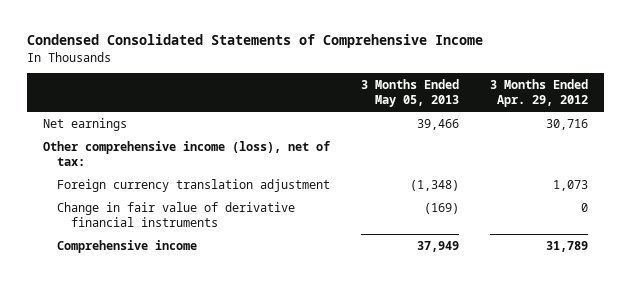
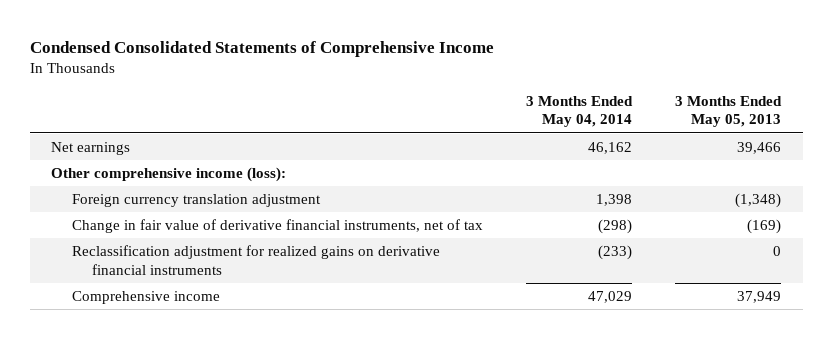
- | 3 Months Ended May 05, 2013 | 3 Months Ended Apr. 29, 2012
+ | 3 Months Ended May 04, 2014 | 3 Months Ended May 05, 2013
- Other comprehensive income (loss), net of tax:
+ Other comprehensive income (loss):
- Change in fair value of derivative financial instruments | (169) | 0
+ Change in fair value of derivative financial instruments, net of tax | (298) | (169)
+ Reclassification adjustment for realized gains on derivative financial instruments | (233) | 0

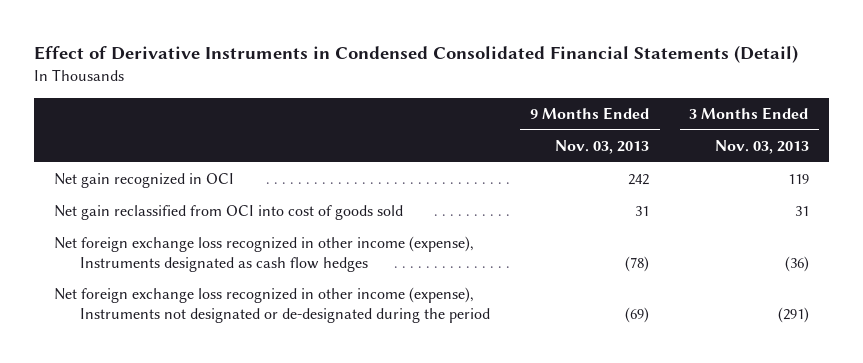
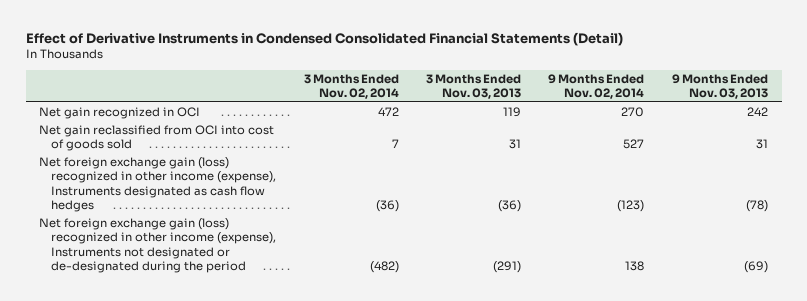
- | 9 Months Ended Nov. 03, 2013 | 3 Months Ended Nov. 03, 2013
+ | 3 Months Ended Nov. 02, 2014 | 3 Months Ended Nov. 03, 2013 | 9 Months Ended Nov. 02, 2014 | 9 Months Ended Nov. 03, 2013
- Net foreign exchange loss recognized in other income (expense), Instruments designated as cash flow hedges | (78) | (36)
- Net foreign exchange loss recognized in other income (expense), Instruments not designated or de-designated during the period | (69) | (291)
+ Net foreign exchange gain (loss) recognized in other income (expense), Instruments designated as cash flow hedges | (36) | (36) | (123) | (78)
+ Net foreign exchange gain (loss) recognized in other income (expense), Instruments not designated or de-designated during the period | (482) | (291) | 138 | (69)

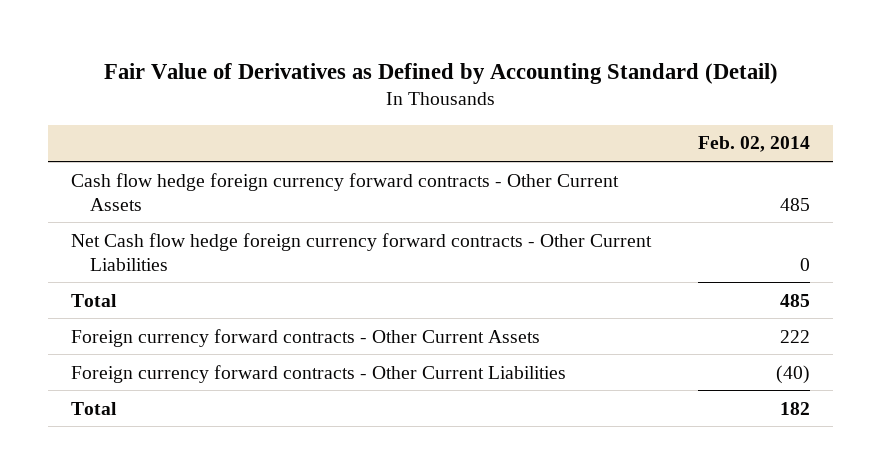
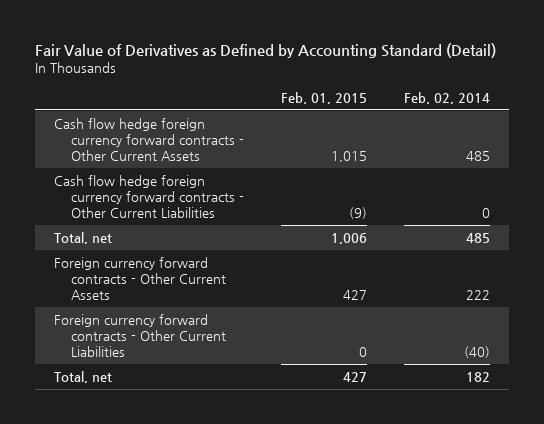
- | Feb. 02, 2014
+ | Feb. 01, 2015 | Feb. 02, 2014
- Net Cash flow hedge foreign currency forward contracts - Other Current Liabilities | 0
- Total | 485
+ Cash flow hedge foreign currency forward contracts - Other Current Liabilities | (9) | 0
+ Total, net | 1,006 | 485
- Total | 182
+ Total, net | 427 | 182

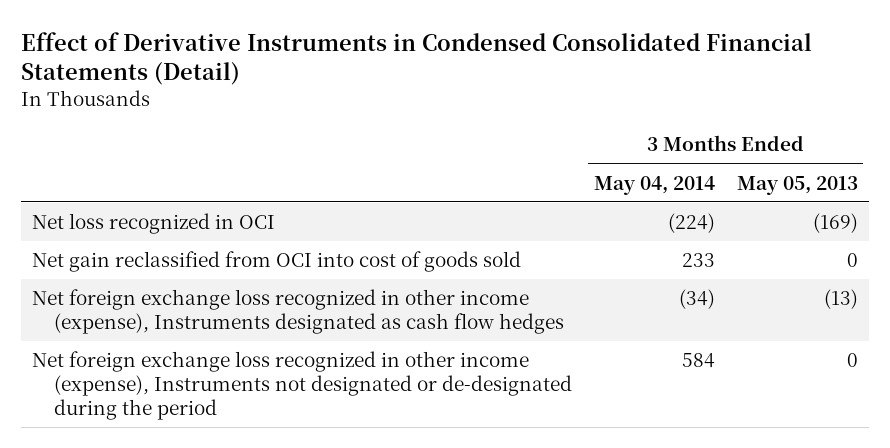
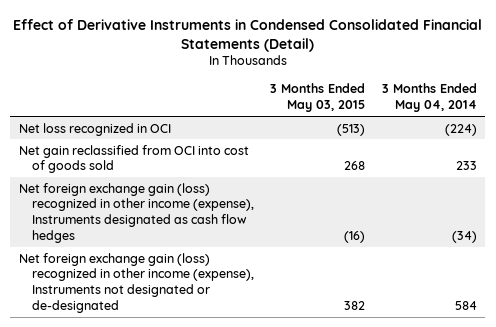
- | 3 Months Ended May 04, 2014 | 3 Months Ended May 05, 2013
+ | 3 Months Ended May 03, 2015 | 3 Months Ended May 04, 2014
- Net foreign exchange loss recognized in other income (expense), Instruments designated as cash flow hedges | (34) | (13)
- Net foreign exchange loss recognized in other income (expense), Instruments not designated or de-designated during the period | 584 | 0
+ Net foreign exchange gain (loss) recognized in other income (expense), Instruments designated as cash flow hedges | (16) | (34)
+ Net foreign exchange gain (loss) recognized in other income (expense), Instruments not designated or de-designated | 382 | 584

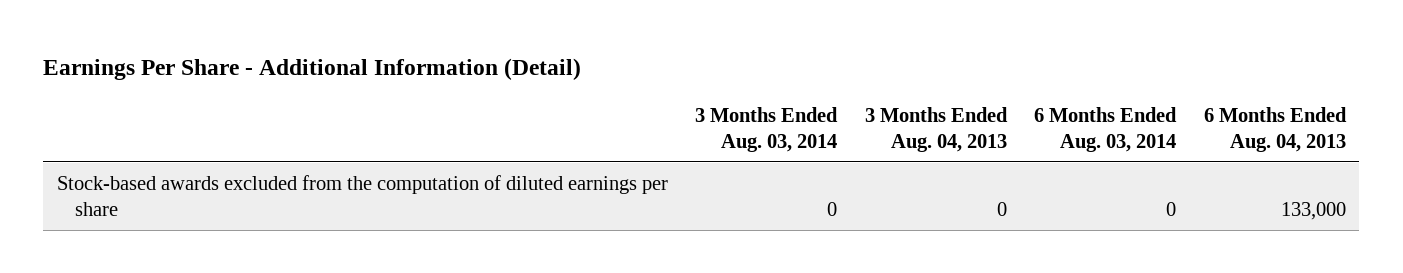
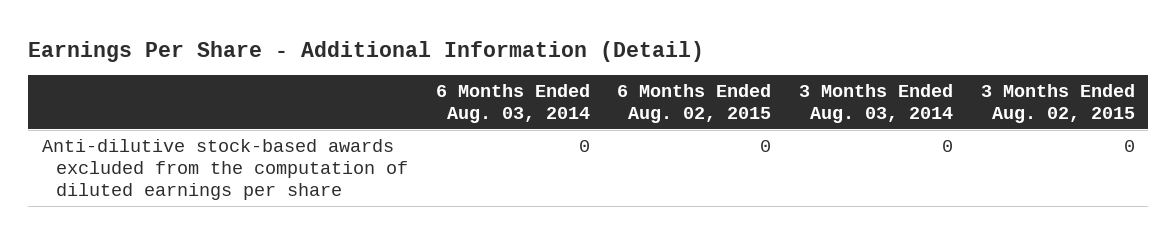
- | 3 Months Ended Aug. 03, 2014 | 3 Months Ended Aug. 04, 2013 | 6 Months Ended Aug. 03, 2014 | 6 Months Ended Aug. 04, 2013
+ | 6 Months Ended Aug. 03, 2014 | 6 Months Ended Aug. 02, 2015 | 3 Months Ended Aug. 03, 2014 | 3 Months Ended Aug. 02, 2015
- Stock-based awards excluded from the computation of diluted earnings per share | 0 | 0 | 0 | 133,000
+ Anti-dilutive stock-based awards excluded from the computation of diluted earnings per share | 0 | 0 | 0 | 0

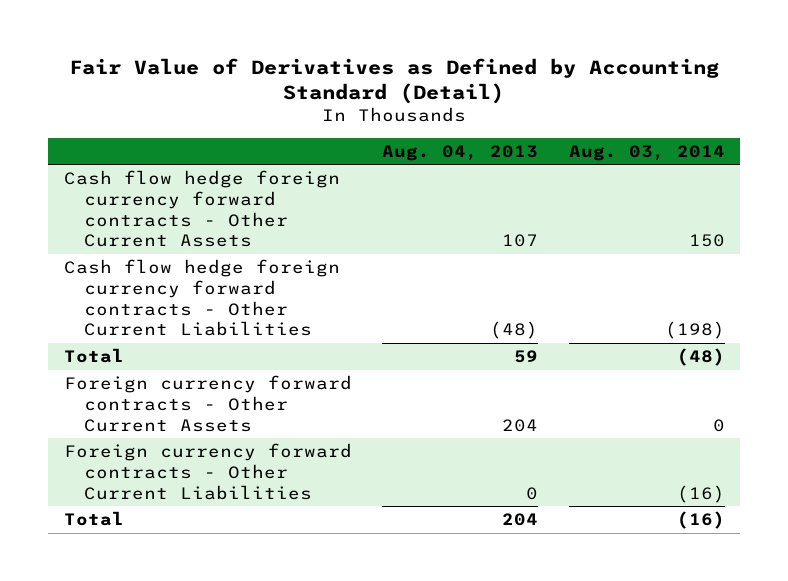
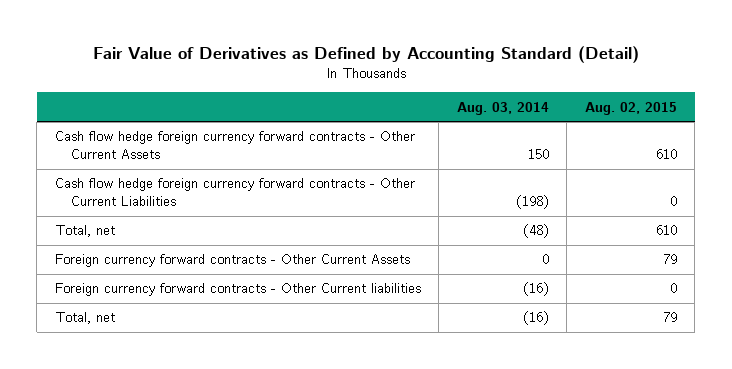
- | Aug. 04, 2013 | Aug. 03, 2014
+ | Aug. 03, 2014 | Aug. 02, 2015
- Total | 59 | (48)
+ Total, net | (48) | 610
- Foreign currency forward contracts - Other Current Liabilities | 0 | (16)
- Total | 204 | (16)
+ Foreign currency forward contracts - Other Current liabilities | (16) | 0
+ Total, net | (16) | 79

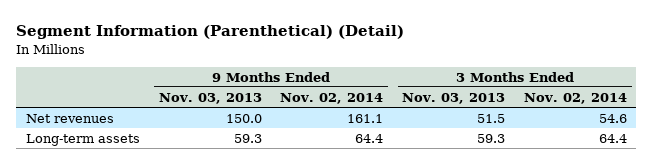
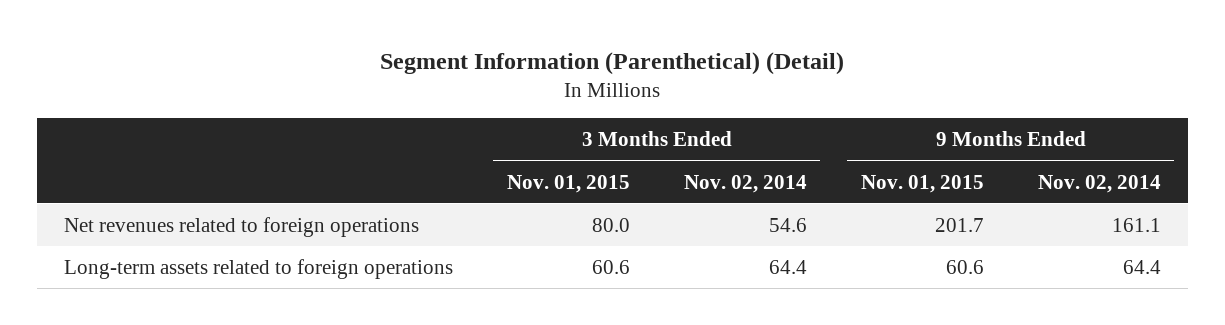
- | 9 Months Ended Nov. 03, 2013 | 9 Months Ended Nov. 02, 2014 | 3 Months Ended Nov. 03, 2013 | 3 Months Ended Nov. 02, 2014
+ | 3 Months Ended Nov. 01, 2015 | 3 Months Ended Nov. 02, 2014 | 9 Months Ended Nov. 01, 2015 | 9 Months Ended Nov. 02, 2014
- Net revenues | 150.0 | 161.1 | 51.5 | 54.6
- Long-term assets | 59.3 | 64.4 | 59.3 | 64.4
+ Net revenues related to foreign operations | 80.0 | 54.6 | 201.7 | 161.1
+ Long-term assets related to foreign operations | 60.6 | 64.4 | 60.6 | 64.4

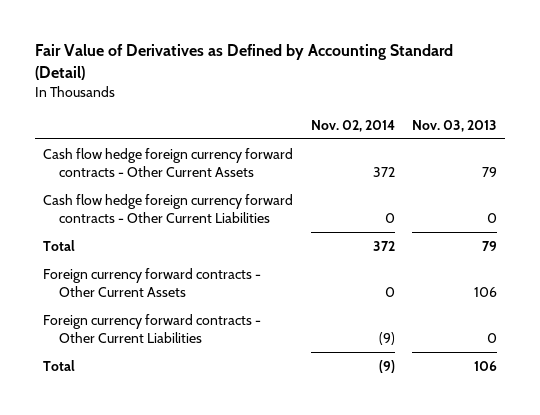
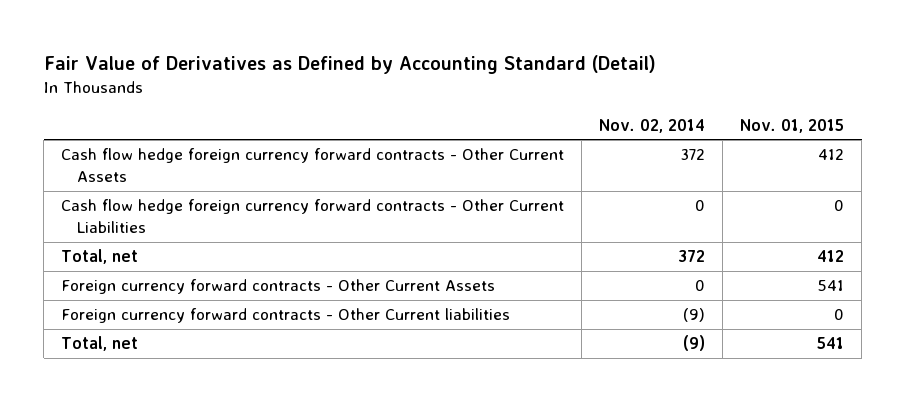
- | Nov. 02, 2014 | Nov. 03, 2013
+ | Nov. 02, 2014 | Nov. 01, 2015
- Total | 372 | 79
+ Total, net | 372 | 412
- Foreign currency forward contracts - Other Current Liabilities | (9) | 0
- Total | (9) | 106
+ Foreign currency forward contracts - Other Current liabilities | (9) | 0
+ Total, net | (9) | 541

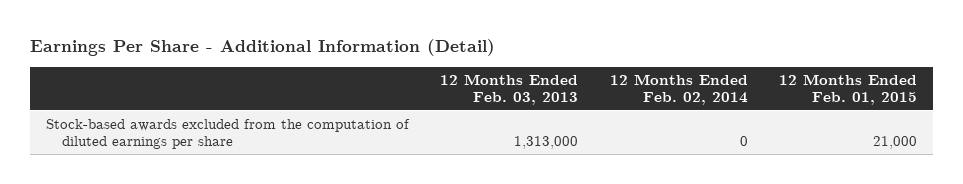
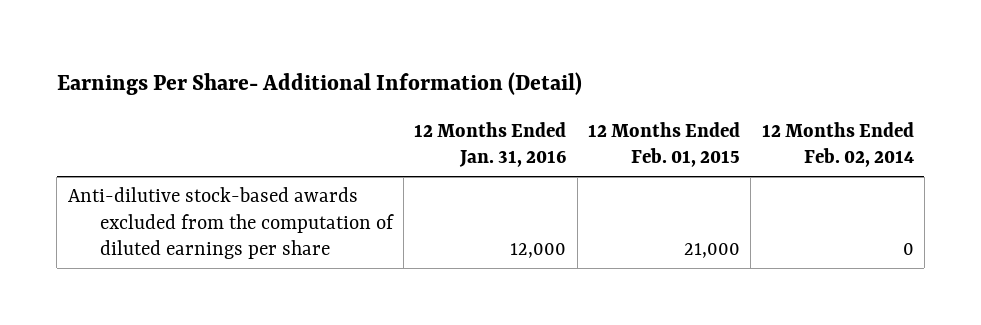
- Earnings Per Share - Additional Information (Detail)
+ Earnings Per Share- Additional Information (Detail)
- | 12 Months Ended Feb. 03, 2013 | 12 Months Ended Feb. 02, 2014 | 12 Months Ended Feb. 01, 2015
+ | 12 Months Ended Jan. 31, 2016 | 12 Months Ended Feb. 01, 2015 | 12 Months Ended Feb. 02, 2014
- Stock-based awards excluded from the computation of diluted earnings per share | 1,313,000 | 0 | 21,000
+ Anti-dilutive stock-based awards excluded from the computation of diluted earnings per share | 12,000 | 21,000 | 0

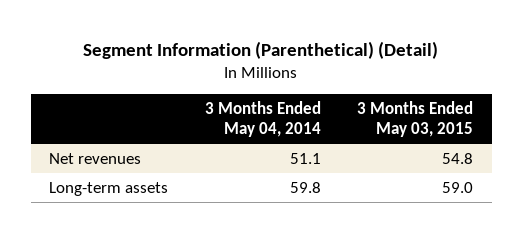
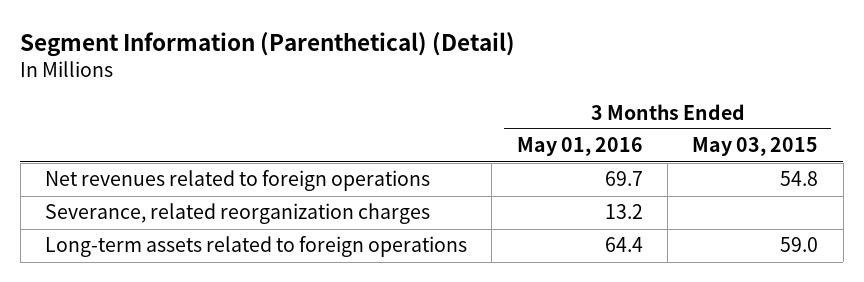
- | 3 Months Ended May 04, 2014 | 3 Months Ended May 03, 2015
+ | 3 Months Ended May 01, 2016 | 3 Months Ended May 03, 2015
- Net revenues | 51.1 | 54.8
- Long-term assets | 59.8 | 59.0
+ Net revenues related to foreign operations | 69.7 | 54.8
+ Severance, related reorganization charges | 13.2 |
+ Long-term assets related to foreign operations | 64.4 | 59.0

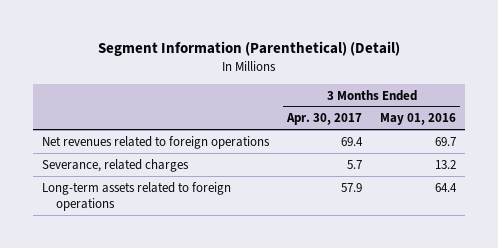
- | 3 Months Ended May 01, 2016 | 3 Months Ended May 03, 2015
+ | 3 Months Ended Apr. 30, 2017 | 3 Months Ended May 01, 2016
- Severance, related reorganization charges | 13.2 |
+ Severance, related charges | 5.7 | 13.2

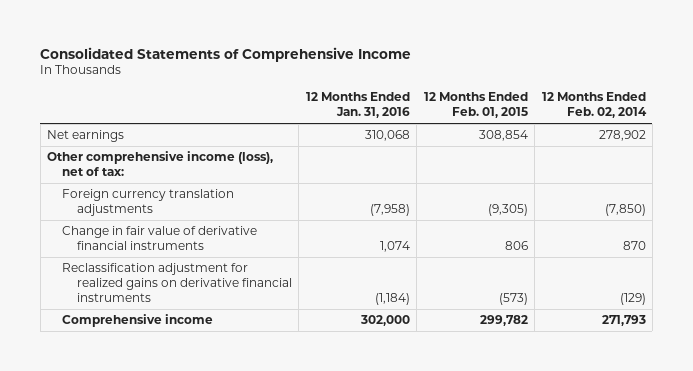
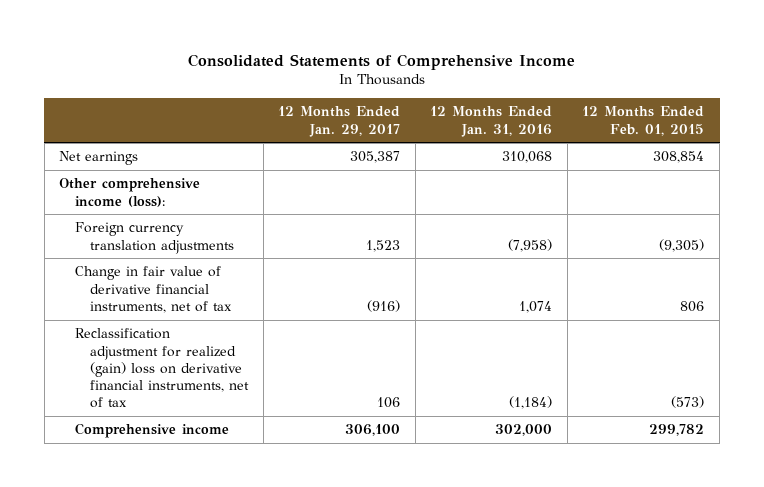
- | 12 Months Ended Jan. 31, 2016 | 12 Months Ended Feb. 01, 2015 | 12 Months Ended Feb. 02, 2014
+ | 12 Months Ended Jan. 29, 2017 | 12 Months Ended Jan. 31, 2016 | 12 Months Ended Feb. 01, 2015
- Other comprehensive income (loss), net of tax:
+ Other comprehensive income (loss):
- Change in fair value of derivative financial instruments | 1,074 | 806 | 870
- Reclassification adjustment for realized gains on derivative financial instruments | (1,184) | (573) | (129)
+ Change in fair value of derivative financial instruments, net of tax | (916) | 1,074 | 806
+ Reclassification adjustment for realized (gain) loss on derivative financial instruments, net of tax | 106 | (1,184) | (573)

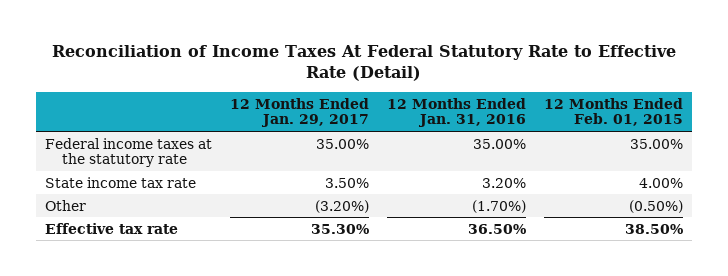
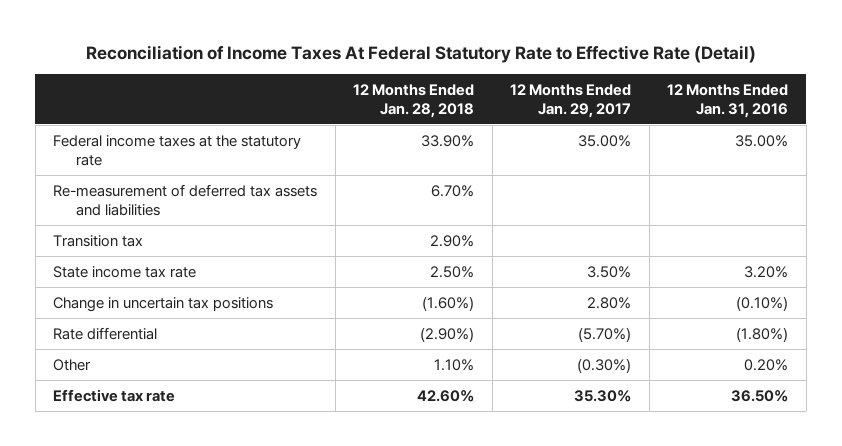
- | 12 Months Ended Jan. 29, 2017 | 12 Months Ended Jan. 31, 2016 | 12 Months Ended Feb. 01, 2015
+ | 12 Months Ended Jan. 28, 2018 | 12 Months Ended Jan. 29, 2017 | 12 Months Ended Jan. 31, 2016
+ Re-measurement of deferred tax assets and liabilities | 6.70% | |
+ Transition tax | 2.90% | |
- Other | (3.20%) | (1.70%) | (0.50%)
+ Change in uncertain tax positions | (1.60%) | 2.80% | (0.10%)
+ Rate differential | (2.90%) | (5.70%) | (1.80%)
+ Other | 1.10% | (0.30%) | 0.20%

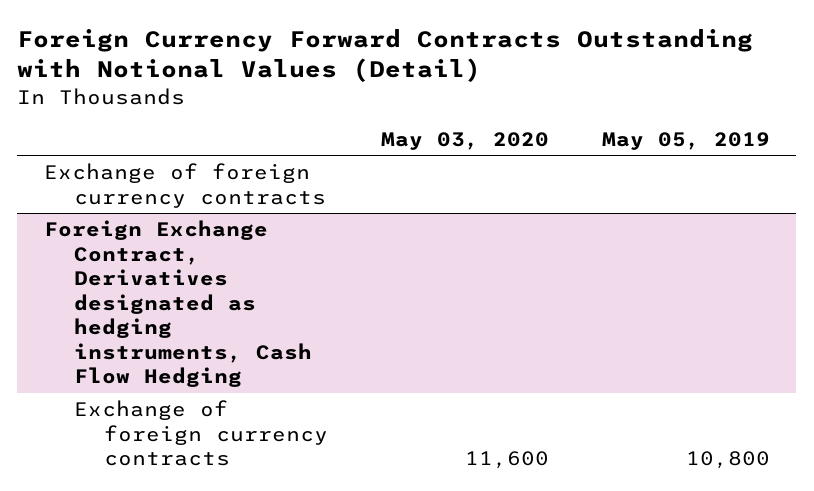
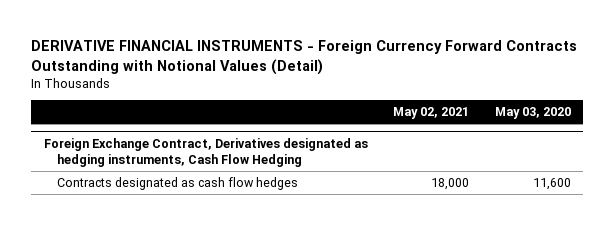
- Foreign Currency Forward Contracts Outstanding with Notional Values (Detail)
+ DERIVATIVE FINANCIAL INSTRUMENTS - Foreign Currency Forward Contracts Outstanding with Notional Values (Detail)
- | May 03, 2020 | May 05, 2019
+ | May 02, 2021 | May 03, 2020
- Exchange of foreign currency contracts
@ Foreign Exchange Contract, Derivatives designated as hedging instruments, Cash Flow Hedging
- Exchange of foreign currency contracts | 11,600 | 10,800
+ Contracts designated as cash flow hedges | 18,000 | 11,600

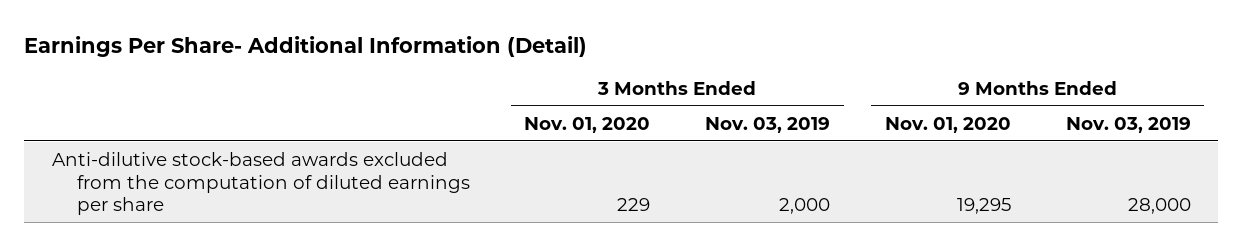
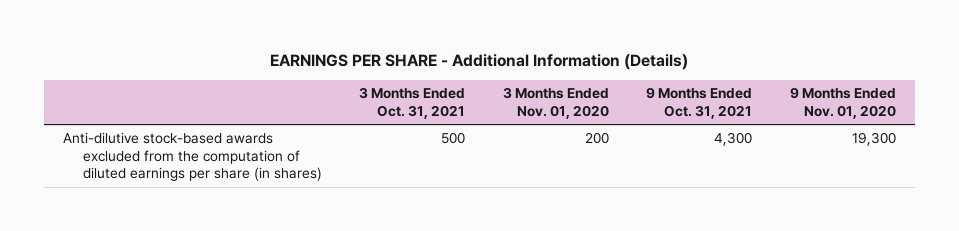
- Earnings Per Share- Additional Information (Detail)
+ EARNINGS PER SHARE - Additional Information (Details)
- | 3 Months Ended Nov. 01, 2020 | 3 Months Ended Nov. 03, 2019 | 9 Months Ended Nov. 01, 2020 | 9 Months Ended Nov. 03, 2019
+ | 3 Months Ended Oct. 31, 2021 | 3 Months Ended Nov. 01, 2020 | 9 Months Ended Oct. 31, 2021 | 9 Months Ended Nov. 01, 2020
- Anti-dilutive stock-based awards excluded from the computation of diluted earnings per share | 229 | 2,000 | 19,295 | 28,000
+ Anti-dilutive stock-based awards excluded from the computation of diluted earnings per share (in shares) | 500 | 200 | 4,300 | 19,300

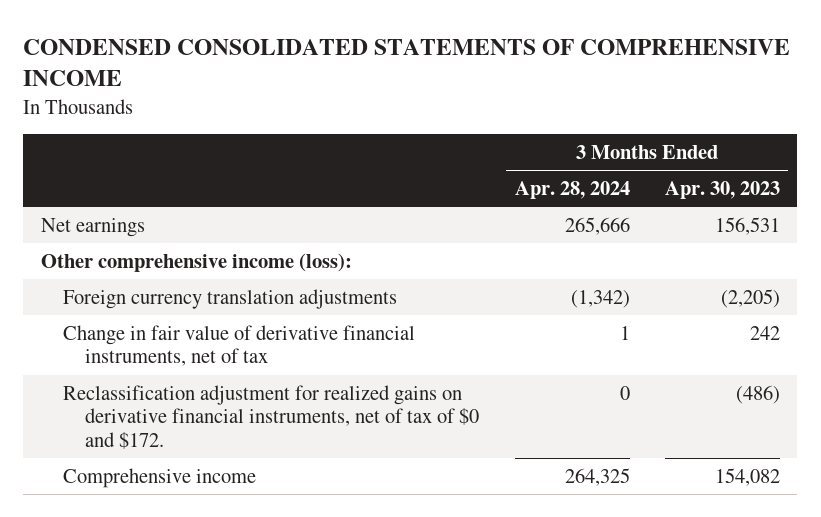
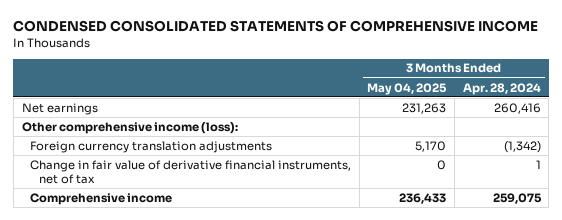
- | 3 Months Ended Apr. 28, 2024 | 3 Months Ended Apr. 30, 2023
+ | 3 Months Ended May 04, 2025 | 3 Months Ended Apr. 28, 2024
- Net earnings | 265,666 | 156,531
+ Net earnings | 231,263 | 260,416
- Reclassification adjustment for realized gains on derivative financial instruments, net of tax of $0 and $172. | 0 | (486)
- Comprehensive income | 264,325 | 154,082
+ Comprehensive income | 236,433 | 259,075

